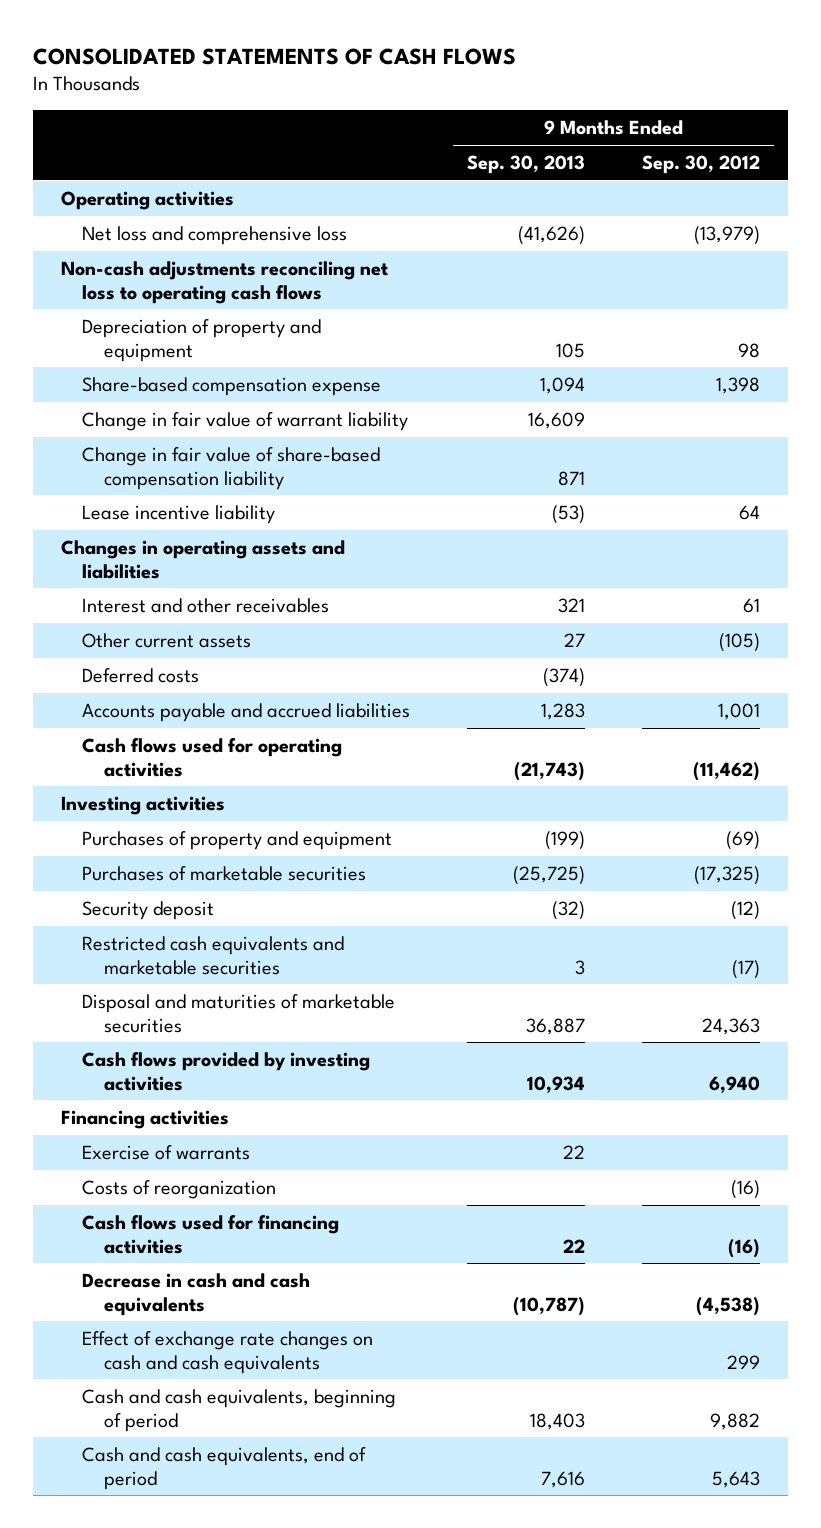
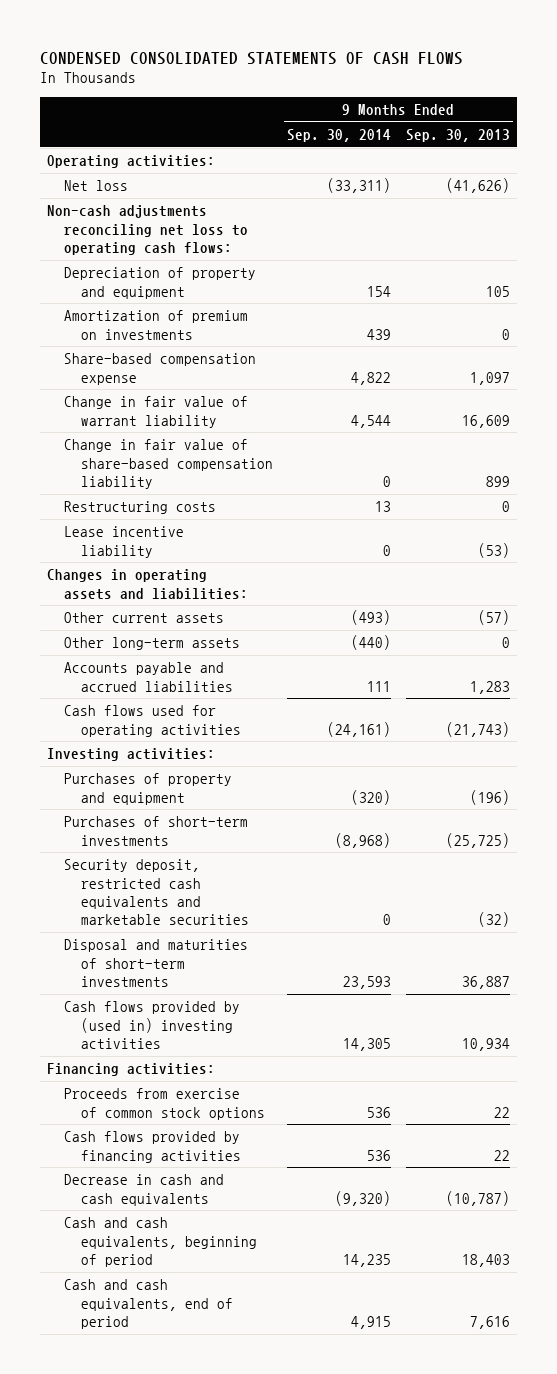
- CONSOLIDATED STATEMENTS OF CASH FLOWS
+ CONDENSED CONSOLIDATED STATEMENTS OF CASH FLOWS
- | 9 Months Ended Sep. 30, 2013 | 9 Months Ended Sep. 30, 2012
+ | 9 Months Ended Sep. 30, 2014 | 9 Months Ended Sep. 30, 2013
- Operating activities
- Net loss and comprehensive loss | (41,626) | (13,979)
- Non-cash adjustments reconciling net loss to operating cash flows
+ Operating activities:
+ Net loss | (33,311) | (41,626)
+ Non-cash adjustments reconciling net loss to operating cash flows:
- Share-based compensation expense | 1,094 | 1,398
+ Amortization of premium on investments | 439 | 0
+ Share-based compensation expense | 4,822 | 1,097
- Change in fair value of share-based compensation liability | 871 |
+ Change in fair value of share-based compensation liability | 0 | 899
+ Restructuring costs | 13 | 0
- Changes in operating assets and liabilities
- Interest and other receivables | 321 | 61
- Other current assets | 27 | (105)
- Deferred costs | (374) |
+ Changes in operating assets and liabilities:
+ Other current assets | (493) | (57)
+ Other long-term assets | (440) | 0
- Investing activities
- Purchases of property and equipment | (199) | (69)
- Purchases of marketable securities | (25,725) | (17,325)
- Security deposit | (32) | (12)
- Restricted cash equivalents and marketable securities | 3 | (17)
- Disposal and maturities of marketable securities | 36,887 | 24,363
- Cash flows provided by investing activities | 10,934 | 6,940
- Financing activities
- Exercise of warrants | 22 |
- Costs of reorganization | | (16)
- Cash flows used for financing activities | 22 | (16)
+ Investing activities:
+ Purchases of property and equipment | (320) | (196)
+ Purchases of short-term investments | (8,968) | (25,725)
+ Security deposit, restricted cash equivalents and marketable securities | 0 | (32)
+ Disposal and maturities of short-term investments | 23,593 | 36,887
+ Cash flows provided by (used in) investing activities | 14,305 | 10,934
+ Financing activities:
+ Proceeds from exercise of common stock options | 536 | 22
+ Cash flows provided by financing activities | 536 | 22
- Effect of exchange rate changes on cash and cash equivalents | | 299

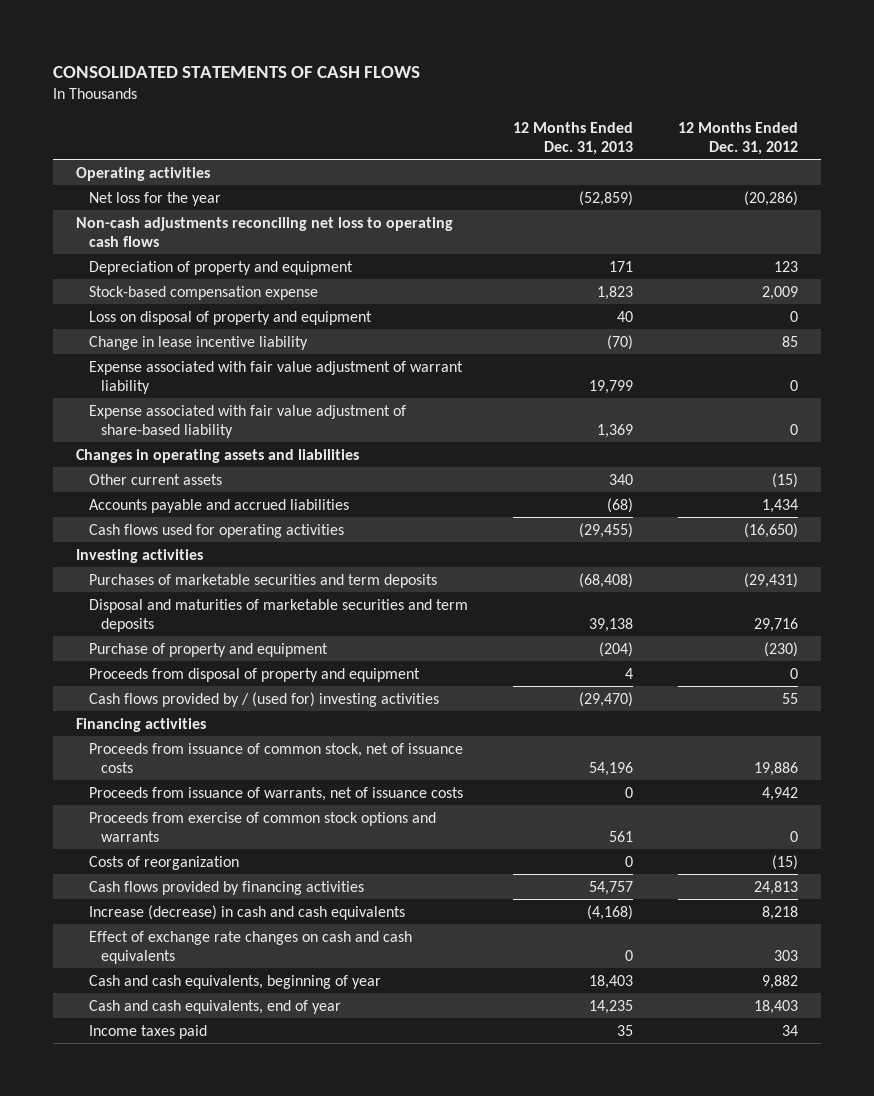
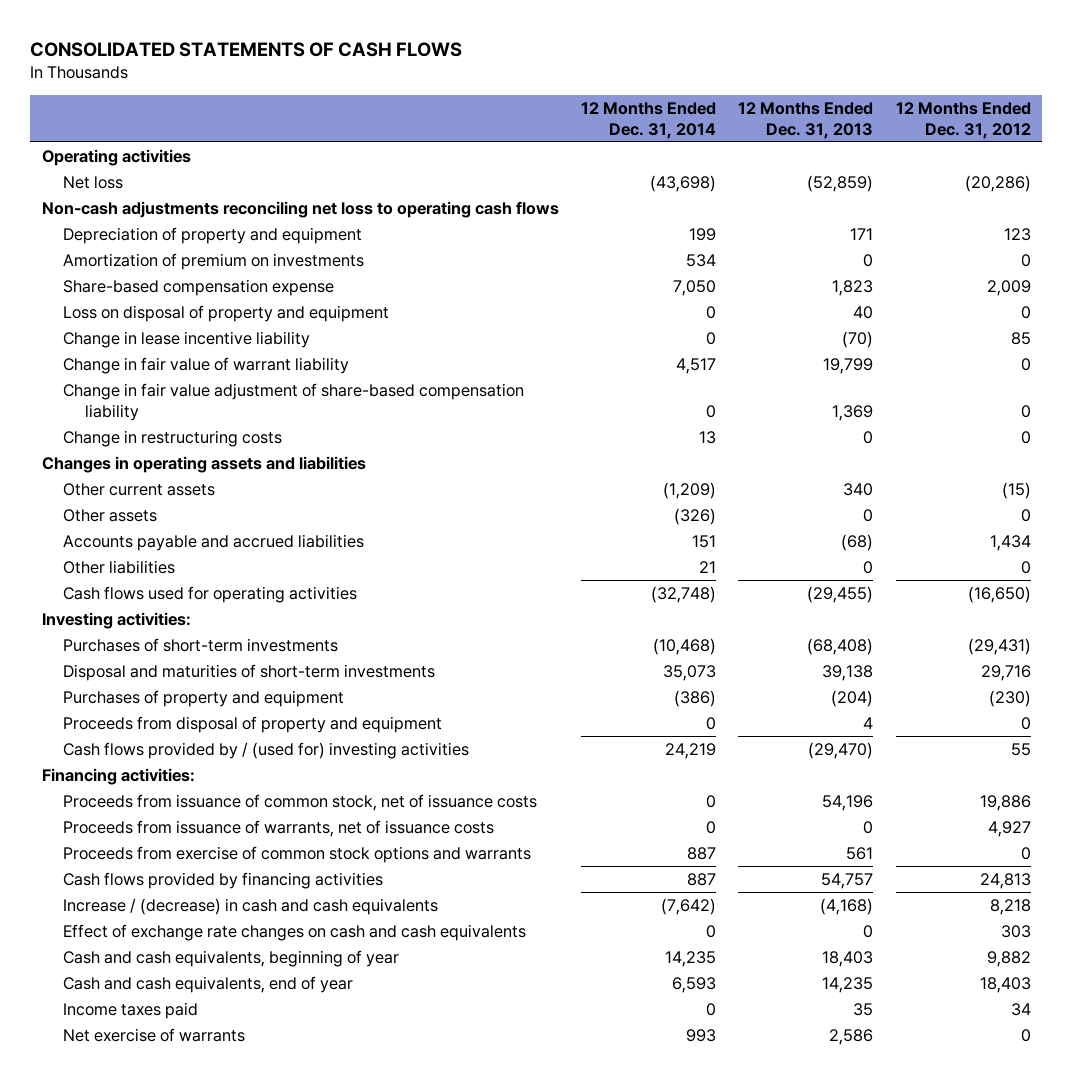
- | 12 Months Ended Dec. 31, 2013 | 12 Months Ended Dec. 31, 2012
+ | 12 Months Ended Dec. 31, 2014 | 12 Months Ended Dec. 31, 2013 | 12 Months Ended Dec. 31, 2012
- Net loss for the year | (52,859) | (20,286)
+ Net loss | (43,698) | (52,859) | (20,286)
- Stock-based compensation expense | 1,823 | 2,009
+ Amortization of premium on investments | 534 | 0 | 0
+ Share-based compensation expense | 7,050 | 1,823 | 2,009
- Expense associated with fair value adjustment of warrant liability | 19,799 | 0
- Expense associated with fair value adjustment of share-based liability | 1,369 | 0
+ Change in fair value of warrant liability | 4,517 | 19,799 | 0
+ Change in fair value adjustment of share-based compensation liability | 0 | 1,369 | 0
+ Change in restructuring costs | 13 | 0 | 0
+ Other assets | (326) | 0 | 0
+ Other liabilities | 21 | 0 | 0
- Investing activities
- Purchases of marketable securities and term deposits | (68,408) | (29,431)
- Disposal and maturities of marketable securities and term deposits | 39,138 | 29,716
- Purchase of property and equipment | (204) | (230)
+ Investing activities:
+ Purchases of short-term investments | (10,468) | (68,408) | (29,431)
+ Disposal and maturities of short-term investments | 35,073 | 39,138 | 29,716
+ Purchases of property and equipment | (386) | (204) | (230)
- Financing activities
+ Financing activities:
- Proceeds from issuance of warrants, net of issuance costs | 0 | 4,942
+ Proceeds from issuance of warrants, net of issuance costs | 0 | 0 | 4,927
- Costs of reorganization | 0 | (15)
- Increase (decrease) in cash and cash equivalents | (4,168) | 8,218
+ Increase / (decrease) in cash and cash equivalents | (7,642) | (4,168) | 8,218
+ Net exercise of warrants | 993 | 2,586 | 0

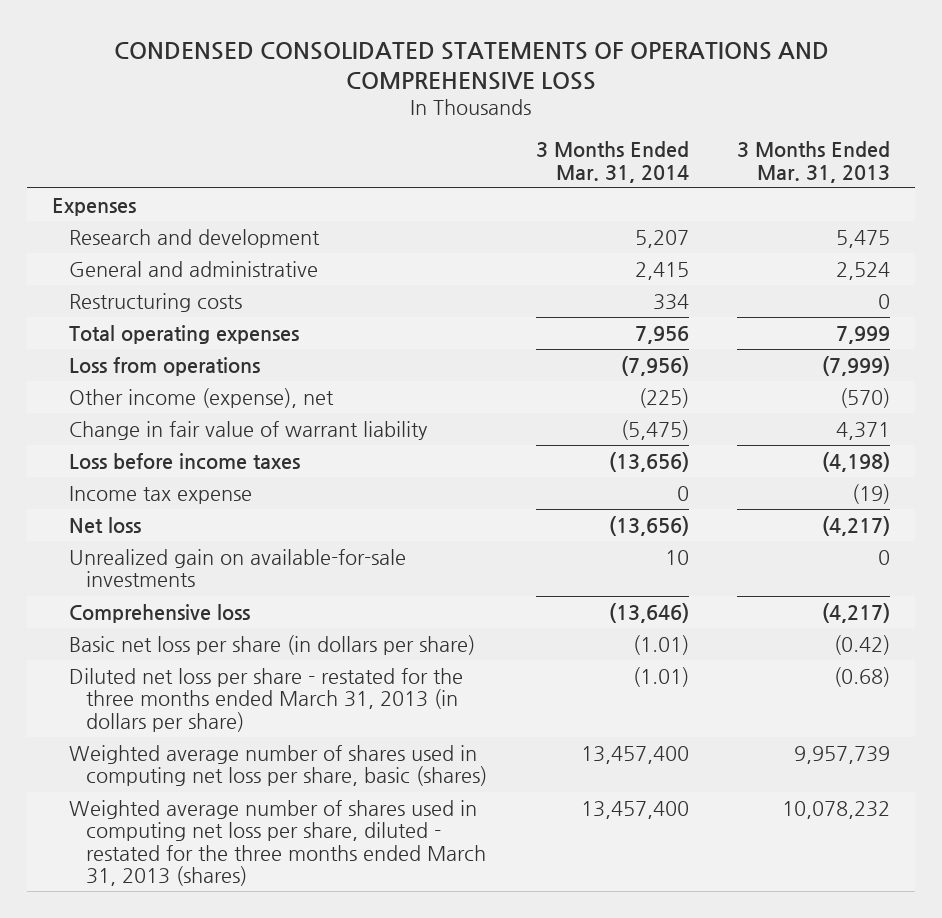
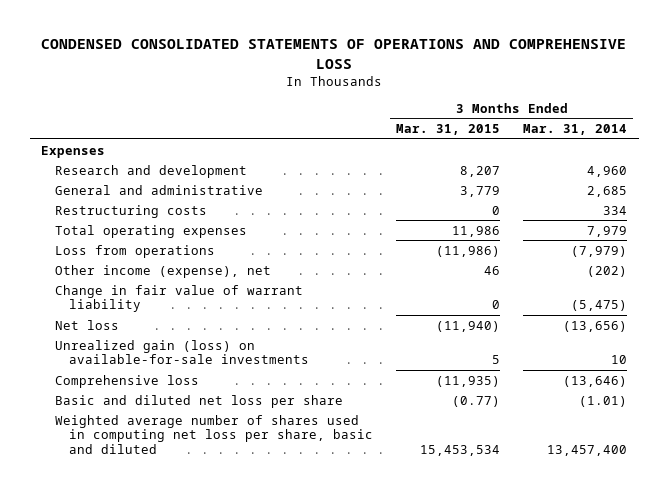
- | 3 Months Ended Mar. 31, 2014 | 3 Months Ended Mar. 31, 2013
+ | 3 Months Ended Mar. 31, 2015 | 3 Months Ended Mar. 31, 2014
- Research and development | 5,207 | 5,475
- General and administrative | 2,415 | 2,524
+ Research and development | 8,207 | 4,960
+ General and administrative | 3,779 | 2,685
- Total operating expenses | 7,956 | 7,999
- Loss from operations | (7,956) | (7,999)
- Other income (expense), net | (225) | (570)
+ Total operating expenses | 11,986 | 7,979
+ Loss from operations | (11,986) | (7,979)
+ Other income (expense), net | 46 | (202)
- Loss before income taxes | (13,656) | (4,198)
- Income tax expense | 0 | (19)
- Unrealized gain on available-for-sale investments | 10 | 0
+ Unrealized gain (loss) on available-for-sale investments | 5 | 10
- Basic net loss per share (in dollars per share) | (1.01) | (0.42)
- Diluted net loss per share - restated for the three months ended March 31, 2013 (in dollars per share) | (1.01) | (0.68)
- Weighted average number of shares used in computing net loss per share, basic (shares) | 13,457,400 | 9,957,739
- Weighted average number of shares used in computing net loss per share, diluted - restated for the three months ended March 31, 2013 (shares) | 13,457,400 | 10,078,232
+ Basic and diluted net loss per share | (0.77) | (1.01)
+ Weighted average number of shares used in computing net loss per share, basic and diluted | 15,453,534 | 13,457,400

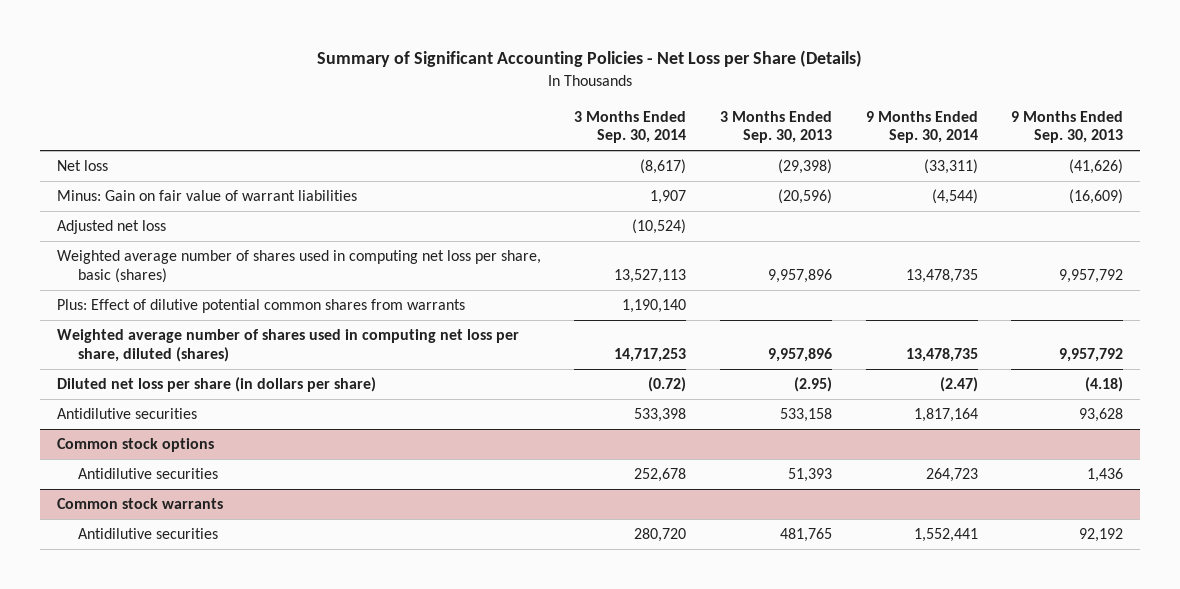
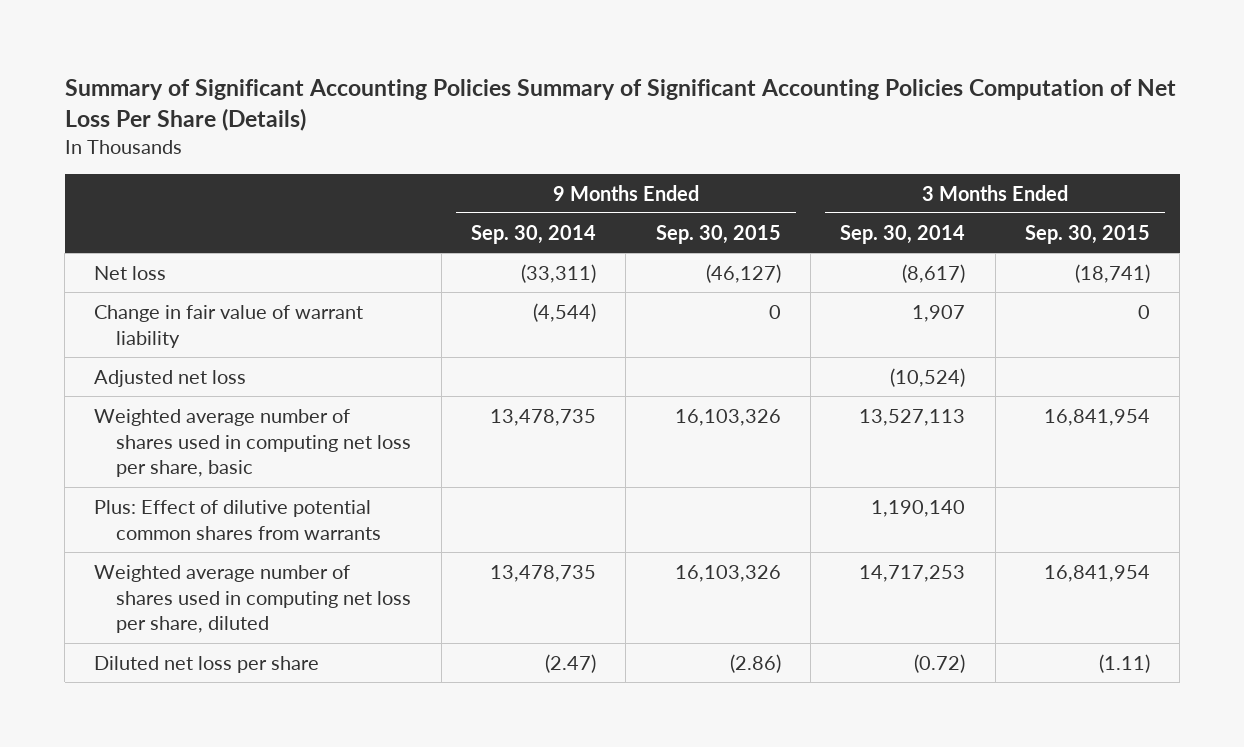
- Summary of Significant Accounting Policies - Net Loss per Share (Details)
+ Summary of Significant Accounting Policies Summary of Significant Accounting Policies Computation of Net Loss Per Share (Details)
- | 3 Months Ended Sep. 30, 2014 | 3 Months Ended Sep. 30, 2013 | 9 Months Ended Sep. 30, 2014 | 9 Months Ended Sep. 30, 2013
+ | 9 Months Ended Sep. 30, 2014 | 9 Months Ended Sep. 30, 2015 | 3 Months Ended Sep. 30, 2014 | 3 Months Ended Sep. 30, 2015
- Minus: Gain on fair value of warrant liabilities | 1,907 | (20,596) | (4,544) | (16,609)
+ Change in fair value of warrant liability | (4,544) | 0 | 1,907 | 0
- Weighted average number of shares used in computing net loss per share, basic (shares) | 13,527,113 | 9,957,896 | 13,478,735 | 9,957,792
+ Weighted average number of shares used in computing net loss per share, basic | 13,478,735 | 16,103,326 | 13,527,113 | 16,841,954
- Weighted average number of shares used in computing net loss per share, diluted (shares) | 14,717,253 | 9,957,896 | 13,478,735 | 9,957,792
- Diluted net loss per share (in dollars per share) | (0.72) | (2.95) | (2.47) | (4.18)
- Antidilutive securities | 533,398 | 533,158 | 1,817,164 | 93,628
- Common stock options
- Antidilutive securities | 252,678 | 51,393 | 264,723 | 1,436
- Common stock warrants
- Antidilutive securities | 280,720 | 481,765 | 1,552,441 | 92,192
+ Weighted average number of shares used in computing net loss per share, diluted | 13,478,735 | 16,103,326 | 14,717,253 | 16,841,954
+ Diluted net loss per share | (2.47) | (2.86) | (0.72) | (1.11)

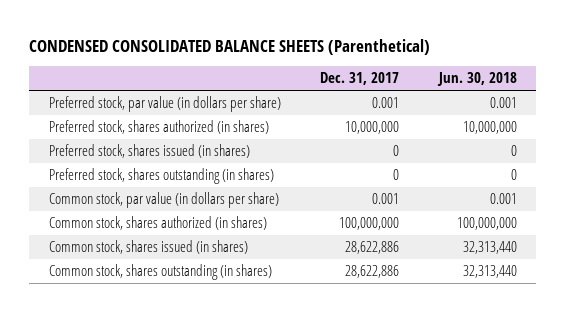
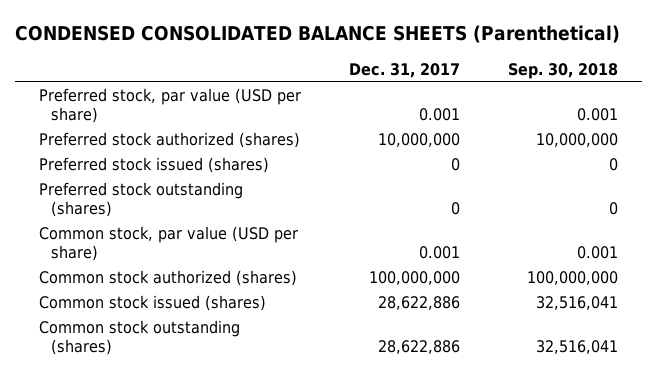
- | Dec. 31, 2017 | Jun. 30, 2018
+ | Dec. 31, 2017 | Sep. 30, 2018
- Preferred stock, par value (in dollars per share) | 0.001 | 0.001
- Preferred stock, shares authorized (in shares) | 10,000,000 | 10,000,000
- Preferred stock, shares issued (in shares) | 0 | 0
- Preferred stock, shares outstanding (in shares) | 0 | 0
- Common stock, par value (in dollars per share) | 0.001 | 0.001
- Common stock, shares authorized (in shares) | 100,000,000 | 100,000,000
- Common stock, shares issued (in shares) | 28,622,886 | 32,313,440
- Common stock, shares outstanding (in shares) | 28,622,886 | 32,313,440
+ Preferred stock, par value (USD per share) | 0.001 | 0.001
+ Preferred stock authorized (shares) | 10,000,000 | 10,000,000
+ Preferred stock issued (shares) | 0 | 0
+ Preferred stock outstanding (shares) | 0 | 0
+ Common stock, par value (USD per share) | 0.001 | 0.001
+ Common stock authorized (shares) | 100,000,000 | 100,000,000
+ Common stock issued (shares) | 28,622,886 | 32,516,041
+ Common stock outstanding (shares) | 28,622,886 | 32,516,041

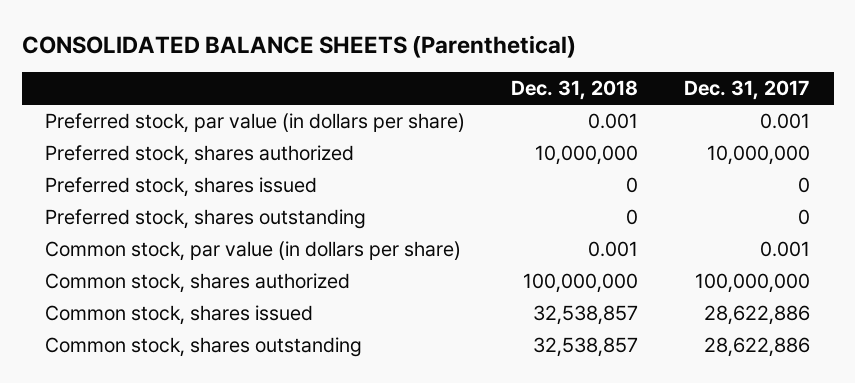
- CONDENSED CONSOLIDATED BALANCE SHEETS (Parenthetical)
+ CONSOLIDATED BALANCE SHEETS (Parenthetical)
- | Dec. 31, 2017 | Sep. 30, 2018
+ | Dec. 31, 2018 | Dec. 31, 2017
- Preferred stock, par value (USD per share) | 0.001 | 0.001
- Preferred stock authorized (shares) | 10,000,000 | 10,000,000
- Preferred stock issued (shares) | 0 | 0
- Preferred stock outstanding (shares) | 0 | 0
- Common stock, par value (USD per share) | 0.001 | 0.001
- Common stock authorized (shares) | 100,000,000 | 100,000,000
- Common stock issued (shares) | 28,622,886 | 32,516,041
- Common stock outstanding (shares) | 28,622,886 | 32,516,041
+ Preferred stock, par value (in dollars per share) | 0.001 | 0.001
+ Preferred stock, shares authorized | 10,000,000 | 10,000,000
+ Preferred stock, shares issued | 0 | 0
+ Preferred stock, shares outstanding | 0 | 0
+ Common stock, par value (in dollars per share) | 0.001 | 0.001
+ Common stock, shares authorized | 100,000,000 | 100,000,000
+ Common stock, shares issued | 32,538,857 | 28,622,886
+ Common stock, shares outstanding | 32,538,857 | 28,622,886

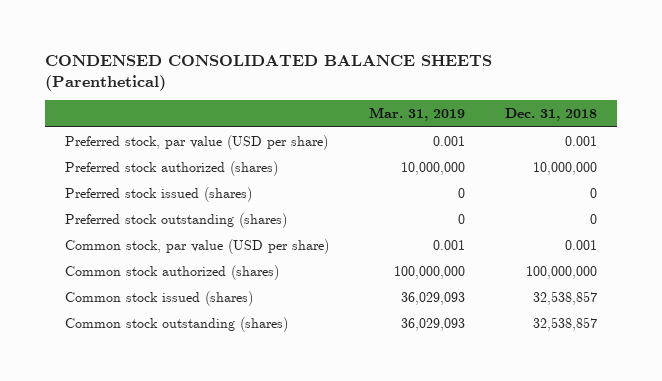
- CONSOLIDATED BALANCE SHEETS (Parenthetical)
+ CONDENSED CONSOLIDATED BALANCE SHEETS (Parenthetical)
- | Dec. 31, 2018 | Dec. 31, 2017
+ | Mar. 31, 2019 | Dec. 31, 2018
- Preferred stock, par value (in dollars per share) | 0.001 | 0.001
- Preferred stock, shares authorized | 10,000,000 | 10,000,000
- Preferred stock, shares issued | 0 | 0
- Preferred stock, shares outstanding | 0 | 0
- Common stock, par value (in dollars per share) | 0.001 | 0.001
- Common stock, shares authorized | 100,000,000 | 100,000,000
- Common stock, shares issued | 32,538,857 | 28,622,886
- Common stock, shares outstanding | 32,538,857 | 28,622,886
+ Preferred stock, par value (USD per share) | 0.001 | 0.001
+ Preferred stock authorized (shares) | 10,000,000 | 10,000,000
+ Preferred stock issued (shares) | 0 | 0
+ Preferred stock outstanding (shares) | 0 | 0
+ Common stock, par value (USD per share) | 0.001 | 0.001
+ Common stock authorized (shares) | 100,000,000 | 100,000,000
+ Common stock issued (shares) | 36,029,093 | 32,538,857
+ Common stock outstanding (shares) | 36,029,093 | 32,538,857

